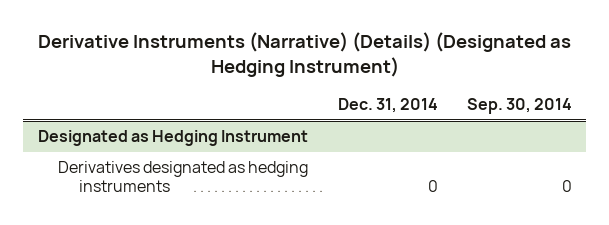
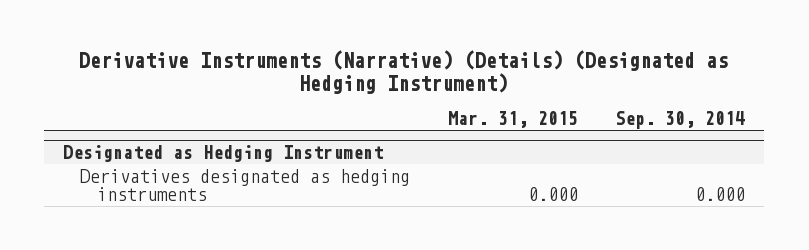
- | Dec. 31, 2014 | Sep. 30, 2014
+ | Mar. 31, 2015 | Sep. 30, 2014
@ Designated as Hedging Instrument
- Derivatives designated as hedging instruments | 0 | 0
+ Derivatives designated as hedging instruments | 0.000 | 0.000

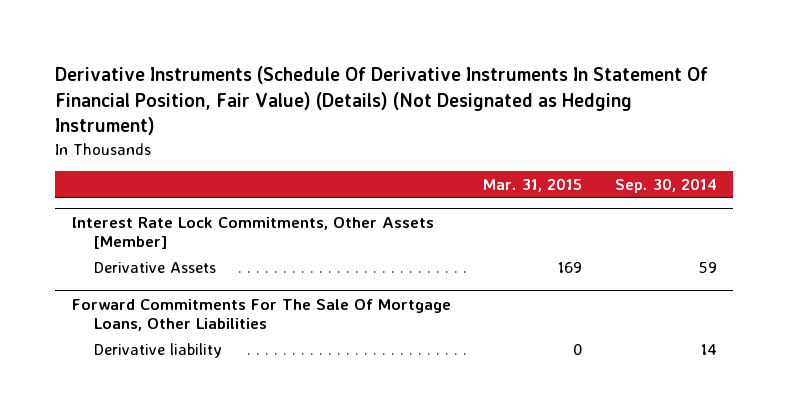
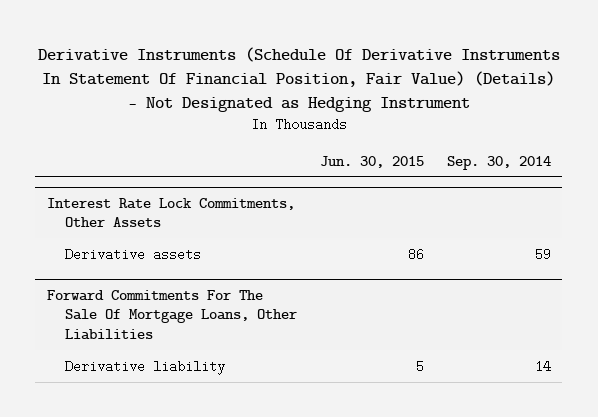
- Derivative Instruments (Schedule Of Derivative Instruments In Statement Of Financial Position, Fair Value) (Details) (Not Designated as Hedging Instrument)
+ Derivative Instruments (Schedule Of Derivative Instruments In Statement Of Financial Position, Fair Value) (Details) - Not Designated as Hedging Instrument
- | Mar. 31, 2015 | Sep. 30, 2014
+ | Jun. 30, 2015 | Sep. 30, 2014
- Interest Rate Lock Commitments, Other Assets [Member]
- Derivative Assets | 169 | 59
+ Interest Rate Lock Commitments, Other Assets
+ Derivative assets | 86 | 59

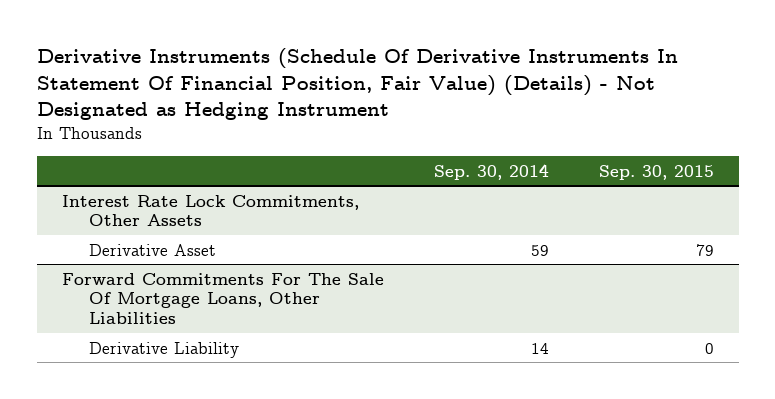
- | Jun. 30, 2015 | Sep. 30, 2014
+ | Sep. 30, 2014 | Sep. 30, 2015
@ Interest Rate Lock Commitments, Other Assets
- Derivative assets | 86 | 59
+ Derivative Asset | 59 | 79
@ Forward Commitments For The Sale Of Mortgage Loans, Other Liabilities
- Derivative liability | 5 | 14
+ Derivative Liability | 14 | 0

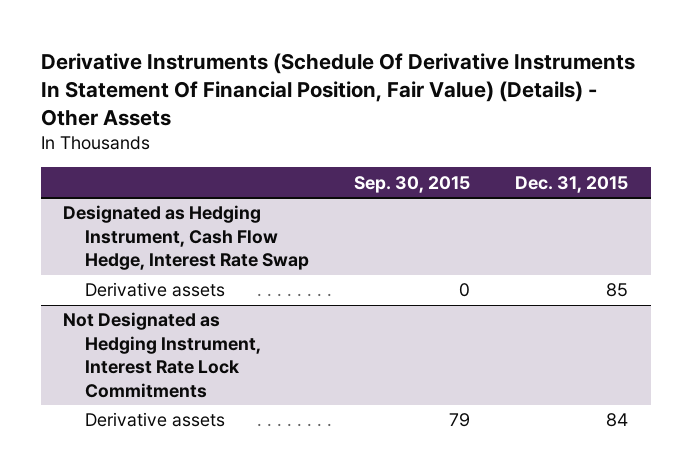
- Derivative Instruments (Schedule Of Derivative Instruments In Statement Of Financial Position, Fair Value) (Details) - Not Designated as Hedging Instrument
+ Derivative Instruments (Schedule Of Derivative Instruments In Statement Of Financial Position, Fair Value) (Details) - Other Assets
- | Sep. 30, 2014 | Sep. 30, 2015
+ | Sep. 30, 2015 | Dec. 31, 2015
- Interest Rate Lock Commitments, Other Assets
- Derivative Asset | 59 | 79
- Forward Commitments For The Sale Of Mortgage Loans, Other Liabilities
- Derivative Liability | 14 | 0
+ Designated as Hedging Instrument, Cash Flow Hedge, Interest Rate Swap
+ Derivative assets | 0 | 85
+ Not Designated as Hedging Instrument, Interest Rate Lock Commitments
+ Derivative assets | 79 | 84

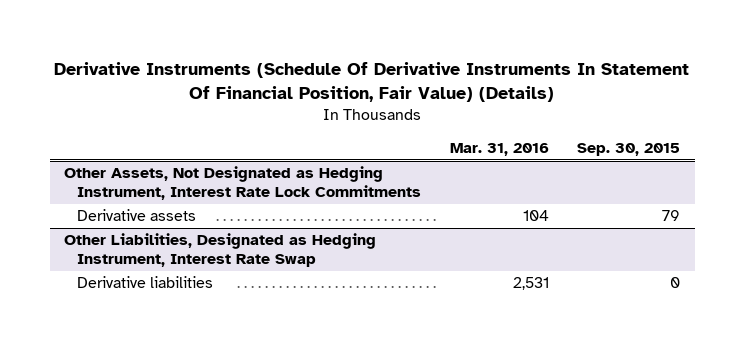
- Derivative Instruments (Schedule Of Derivative Instruments In Statement Of Financial Position, Fair Value) (Details) - Other Assets
+ Derivative Instruments (Schedule Of Derivative Instruments In Statement Of Financial Position, Fair Value) (Details)
- | Sep. 30, 2015 | Dec. 31, 2015
+ | Mar. 31, 2016 | Sep. 30, 2015
- Designated as Hedging Instrument, Cash Flow Hedge, Interest Rate Swap
- Derivative assets | 0 | 85
- Not Designated as Hedging Instrument, Interest Rate Lock Commitments
+ Other Assets, Not Designated as Hedging Instrument, Interest Rate Lock Commitments
+ Other Liabilities, Designated as Hedging Instrument, Interest Rate Swap
+ Derivative liabilities | 2,531 | 0

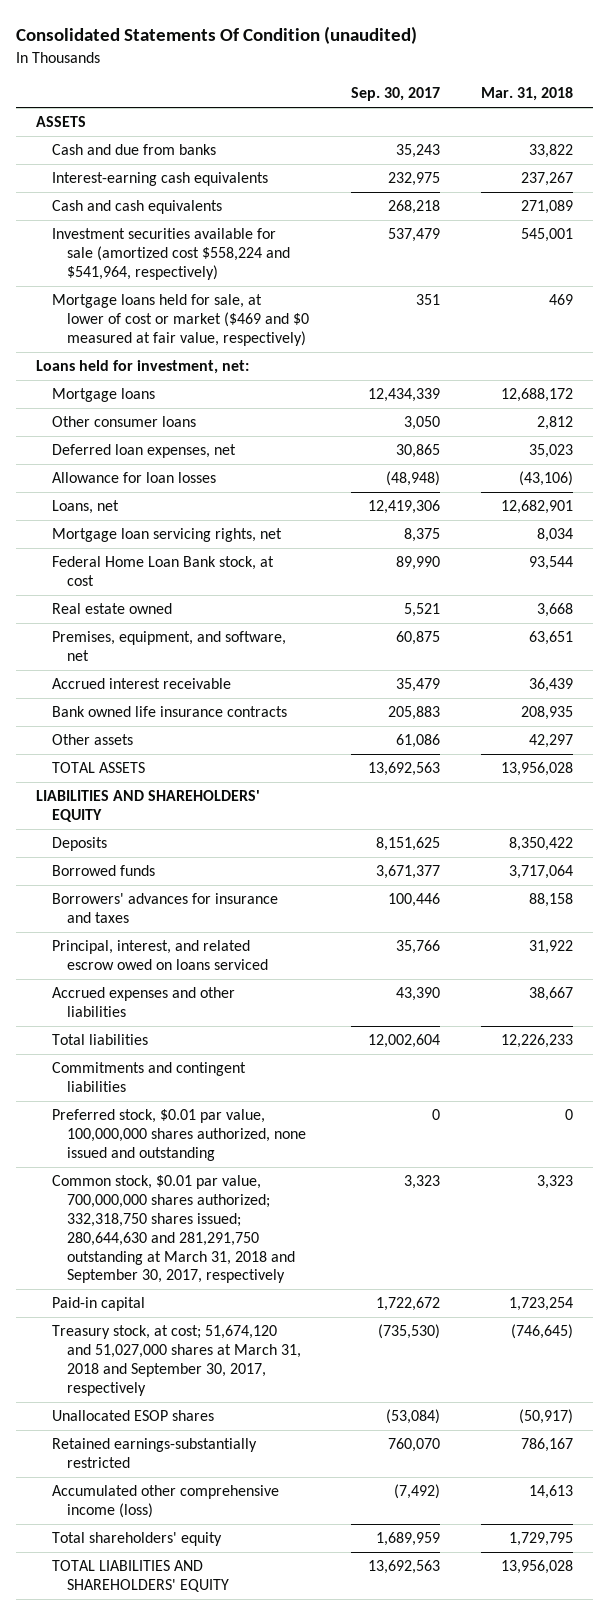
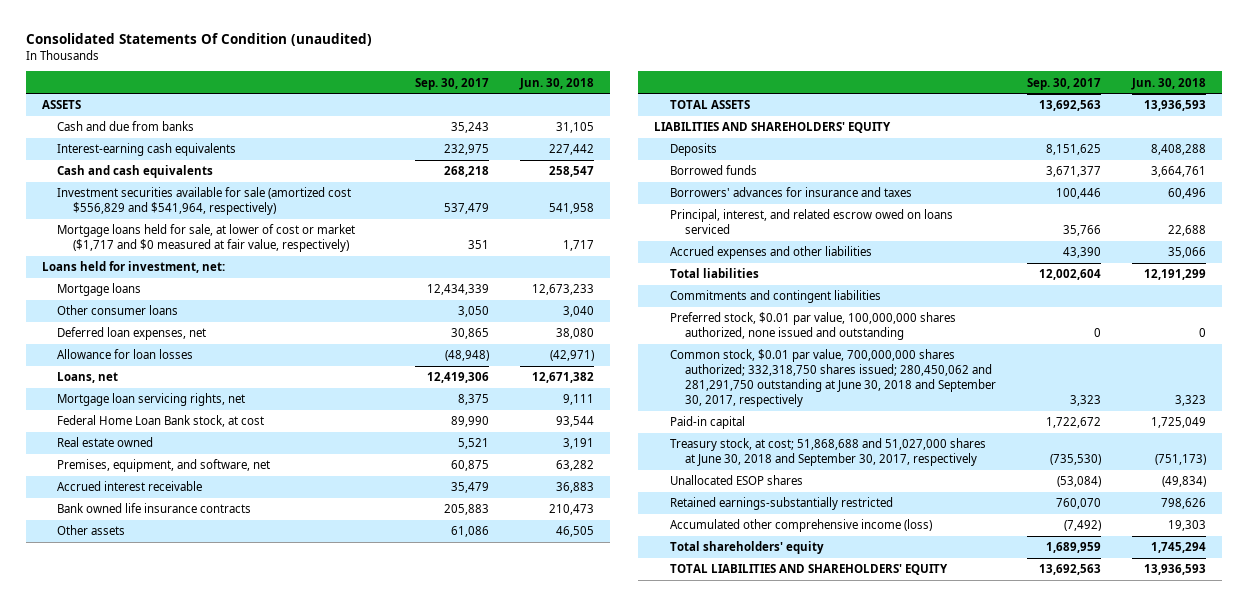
- | Sep. 30, 2017 | Mar. 31, 2018
+ | Sep. 30, 2017 | Jun. 30, 2018
- Investment securities available for sale (amortized cost $558,224 and $541,964, respectively) | 537,479 | 545,001
- Mortgage loans held for sale, at lower of cost or market ($469 and $0 measured at fair value, respectively) | 351 | 469
+ Investment securities available for sale (amortized cost $556,829 and $541,964, respectively) | 537,479 | 541,958
+ Mortgage loans held for sale, at lower of cost or market ($1,717 and $0 measured at fair value, respectively) | 351 | 1,717
- Common stock, $0.01 par value, 700,000,000 shares authorized; 332,318,750 shares issued; 280,644,630 and 281,291,750 outstanding at March 31, 2018 and September 30, 2017, respectively | 3,323 | 3,323
+ Common stock, $0.01 par value, 700,000,000 shares authorized; 332,318,750 shares issued; 280,450,062 and 281,291,750 outstanding at June 30, 2018 and September 30, 2017, respectively | 3,323 | 3,323
- Treasury stock, at cost; 51,674,120 and 51,027,000 shares at March 31, 2018 and September 30, 2017, respectively | (735,530) | (746,645)
+ Treasury stock, at cost; 51,868,688 and 51,027,000 shares at June 30, 2018 and September 30, 2017, respectively | (735,530) | (751,173)

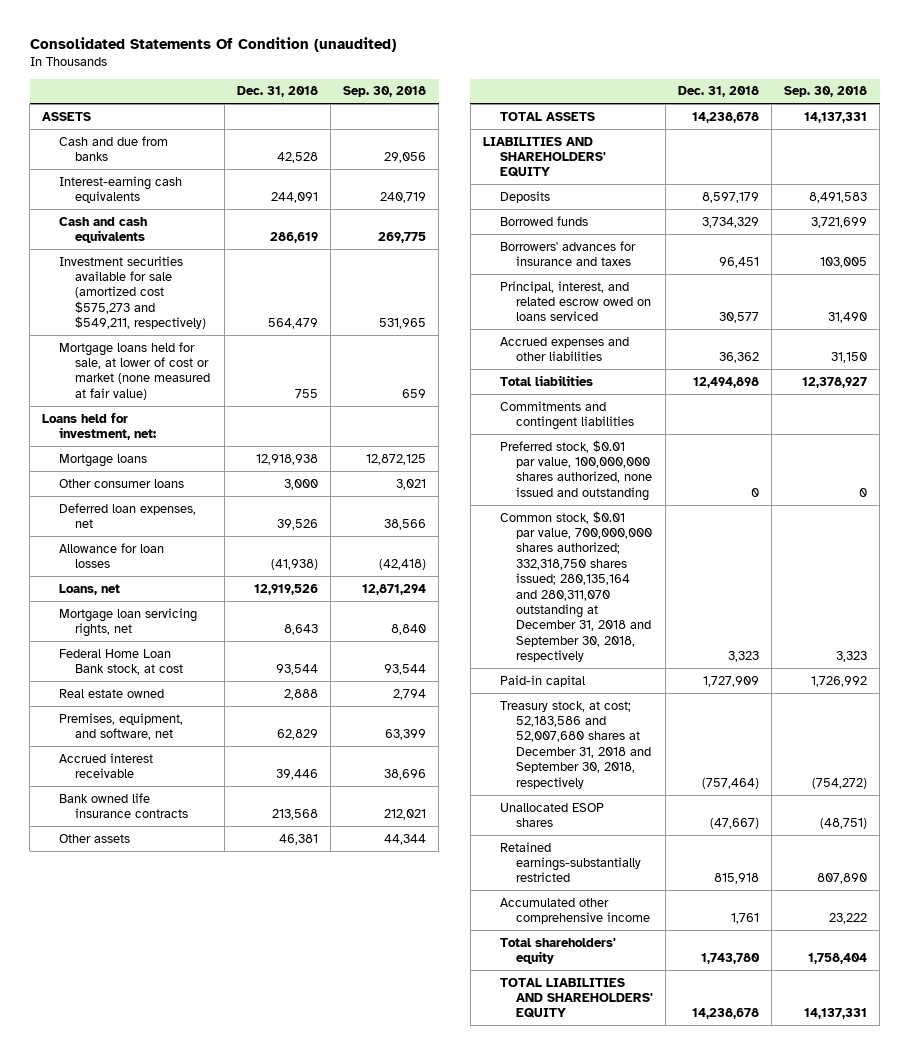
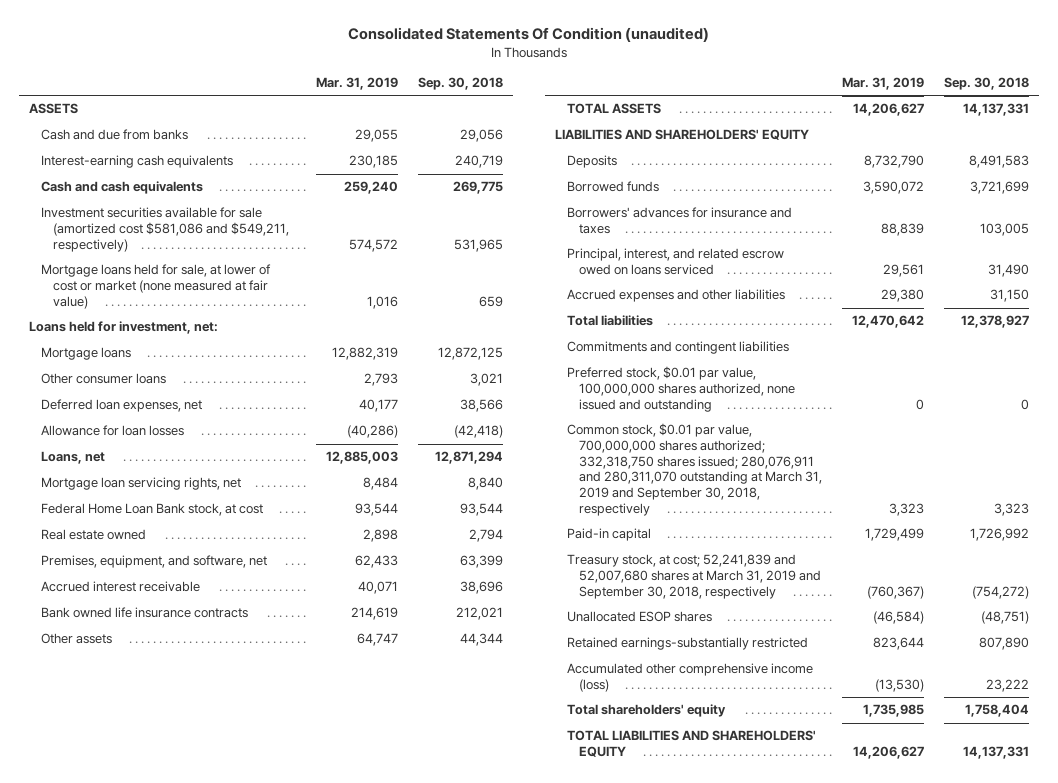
- | Dec. 31, 2018 | Sep. 30, 2018
+ | Mar. 31, 2019 | Sep. 30, 2018
- Investment securities available for sale (amortized cost $575,273 and $549,211, respectively) | 564,479 | 531,965
+ Investment securities available for sale (amortized cost $581,086 and $549,211, respectively) | 574,572 | 531,965
- Common stock, $0.01 par value, 700,000,000 shares authorized; 332,318,750 shares issued; 280,135,164 and 280,311,070 outstanding at December 31, 2018 and September 30, 2018, respectively | 3,323 | 3,323
+ Common stock, $0.01 par value, 700,000,000 shares authorized; 332,318,750 shares issued; 280,076,911 and 280,311,070 outstanding at March 31, 2019 and September 30, 2018, respectively | 3,323 | 3,323
- Treasury stock, at cost; 52,183,586 and 52,007,680 shares at December 31, 2018 and September 30, 2018, respectively | (757,464) | (754,272)
+ Treasury stock, at cost; 52,241,839 and 52,007,680 shares at March 31, 2019 and September 30, 2018, respectively | (760,367) | (754,272)
- Accumulated other comprehensive income | 1,761 | 23,222
+ Accumulated other comprehensive income (loss) | (13,530) | 23,222

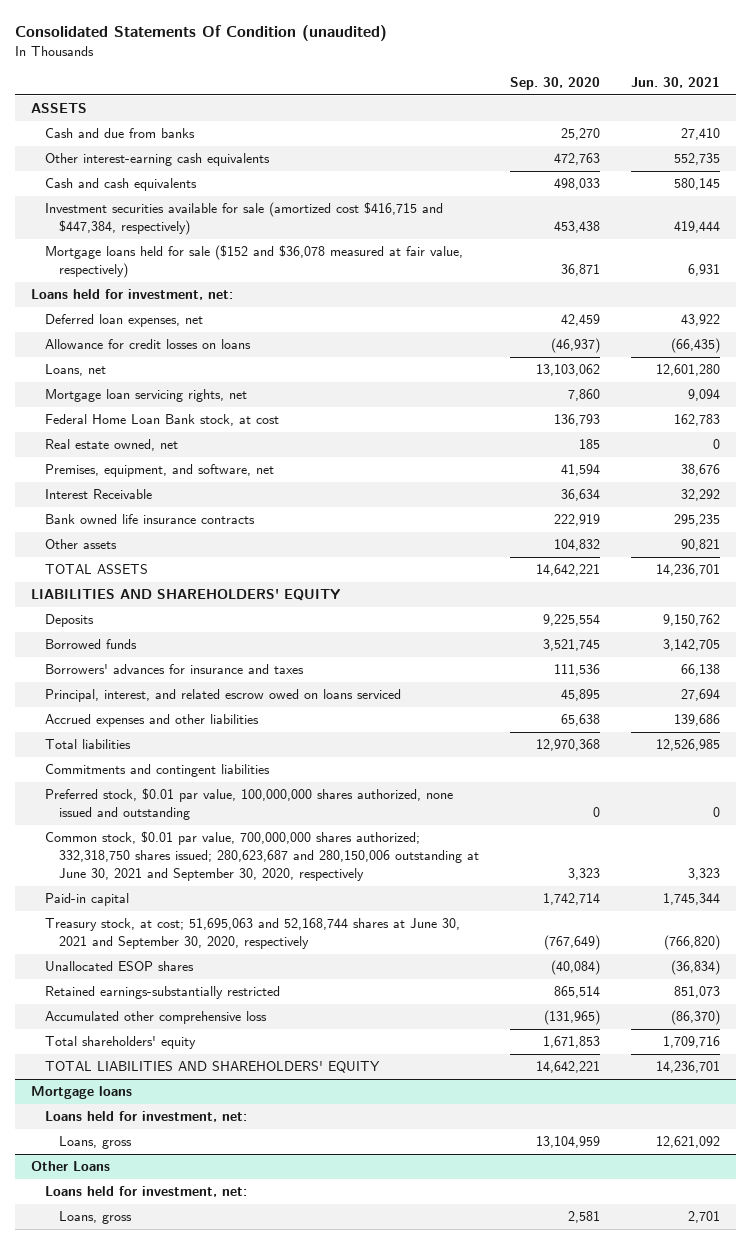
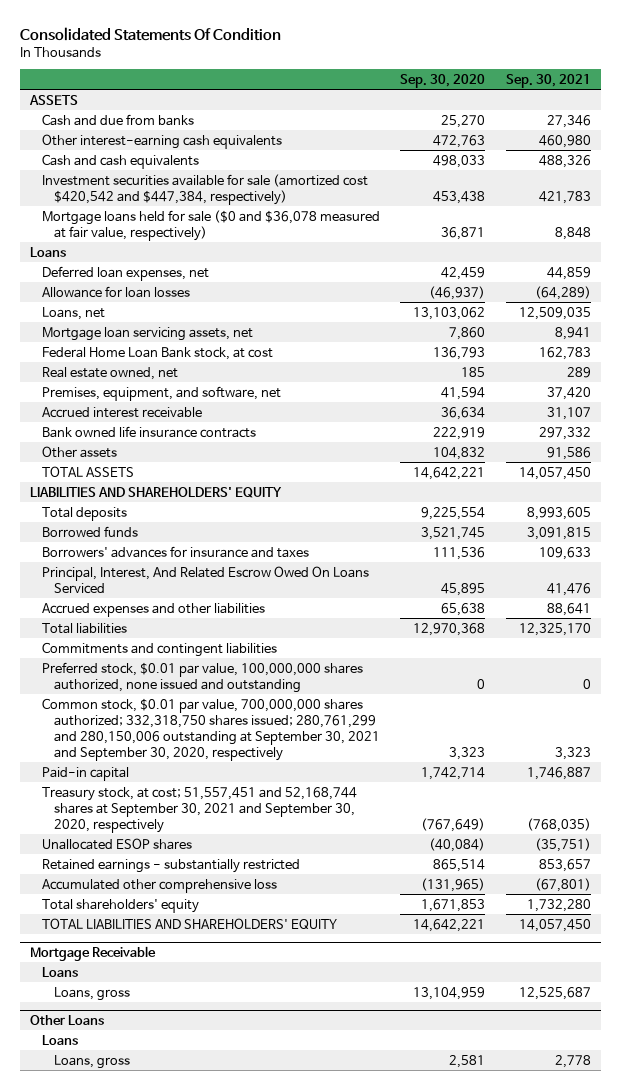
- Consolidated Statements Of Condition (unaudited)
+ Consolidated Statements Of Condition
- | Sep. 30, 2020 | Jun. 30, 2021
+ | Sep. 30, 2020 | Sep. 30, 2021
- Investment securities available for sale (amortized cost $416,715 and $447,384, respectively) | 453,438 | 419,444
- Mortgage loans held for sale ($152 and $36,078 measured at fair value, respectively) | 36,871 | 6,931
- Loans held for investment, net:
+ Investment securities available for sale (amortized cost $420,542 and $447,384, respectively) | 453,438 | 421,783
+ Mortgage loans held for sale ($0 and $36,078 measured at fair value, respectively) | 36,871 | 8,848
+ Loans
- Allowance for credit losses on loans | (46,937) | (66,435)
+ Allowance for loan losses | (46,937) | (64,289)
- Mortgage loan servicing rights, net | 7,860 | 9,094
+ Mortgage loan servicing assets, net | 7,860 | 8,941
- Interest Receivable | 36,634 | 32,292
+ Accrued interest receivable | 36,634 | 31,107
- Deposits | 9,225,554 | 9,150,762
+ Total deposits | 9,225,554 | 8,993,605
- Principal, interest, and related escrow owed on loans serviced | 45,895 | 27,694
+ Principal, Interest, And Related Escrow Owed On Loans Serviced | 45,895 | 41,476
- Common stock, $0.01 par value, 700,000,000 shares authorized; 332,318,750 shares issued; 280,623,687 and 280,150,006 outstanding at June 30, 2021 and September 30, 2020, respectively | 3,323 | 3,323
+ Common stock, $0.01 par value, 700,000,000 shares authorized; 332,318,750 shares issued; 280,761,299 and 280,150,006 outstanding at September 30, 2021 and September 30, 2020, respectively | 3,323 | 3,323
- Treasury stock, at cost; 51,695,063 and 52,168,744 shares at June 30, 2021 and September 30, 2020, respectively | (767,649) | (766,820)
+ Treasury stock, at cost; 51,557,451 and 52,168,744 shares at September 30, 2021 and September 30, 2020, respectively | (767,649) | (768,035)
- Retained earnings-substantially restricted | 865,514 | 851,073
+ Retained earnings - substantially restricted | 865,514 | 853,657
- Mortgage loans
- Loans held for investment, net:
+ Mortgage Receivable
+ Loans
@ Other Loans
- Loans held for investment, net:
+ Loans

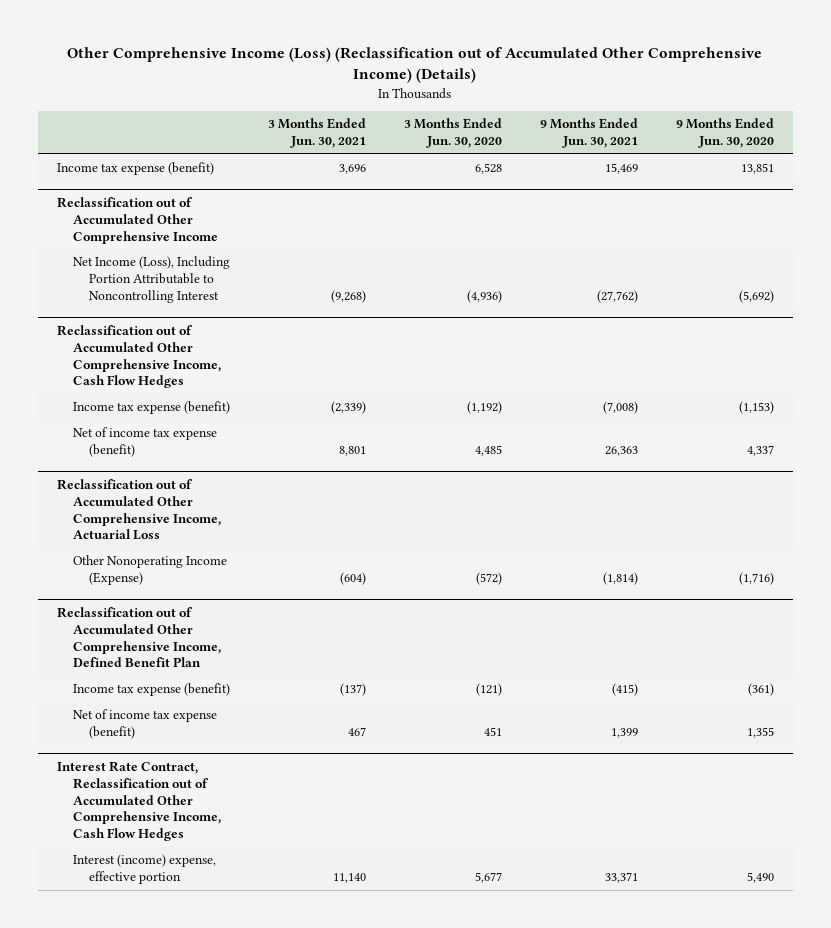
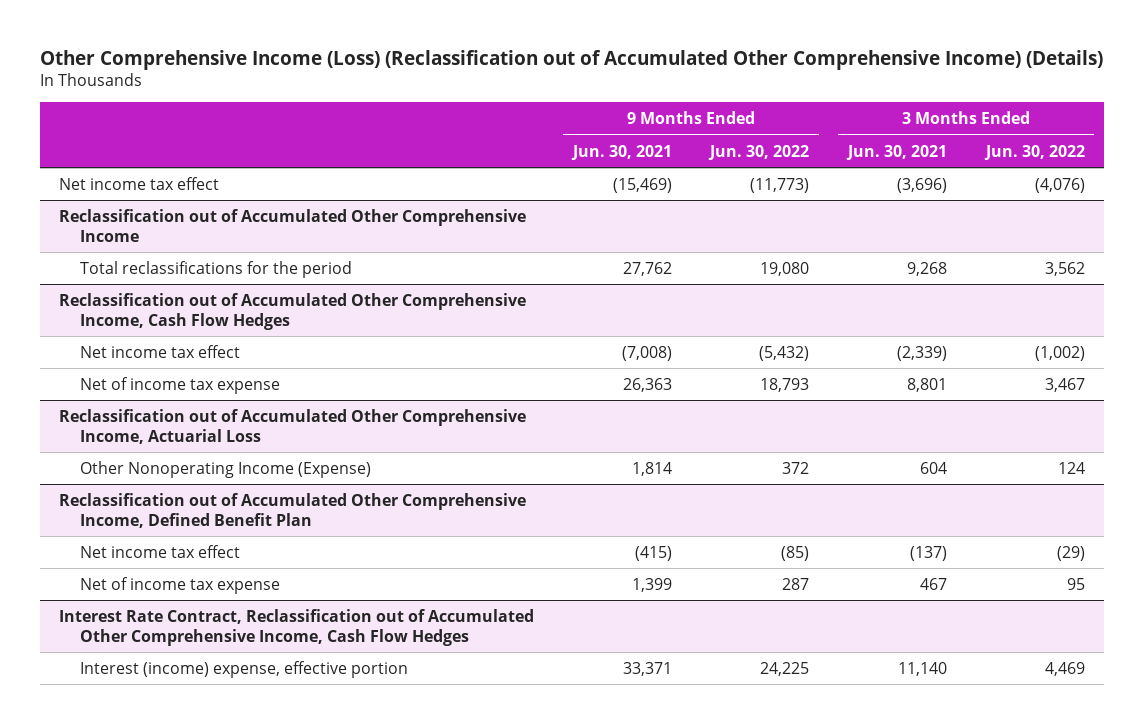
- | 3 Months Ended Jun. 30, 2021 | 3 Months Ended Jun. 30, 2020 | 9 Months Ended Jun. 30, 2021 | 9 Months Ended Jun. 30, 2020
+ | 9 Months Ended Jun. 30, 2021 | 9 Months Ended Jun. 30, 2022 | 3 Months Ended Jun. 30, 2021 | 3 Months Ended Jun. 30, 2022
- Income tax expense (benefit) | 3,696 | 6,528 | 15,469 | 13,851
+ Net income tax effect | (15,469) | (11,773) | (3,696) | (4,076)
@ Reclassification out of Accumulated Other Comprehensive Income
- Net Income (Loss), Including Portion Attributable to Noncontrolling Interest | (9,268) | (4,936) | (27,762) | (5,692)
+ Total reclassifications for the period | 27,762 | 19,080 | 9,268 | 3,562
@ Reclassification out of Accumulated Other Comprehensive Income, Cash Flow Hedges
- Income tax expense (benefit) | (2,339) | (1,192) | (7,008) | (1,153)
- Net of income tax expense (benefit) | 8,801 | 4,485 | 26,363 | 4,337
+ Net income tax effect | (7,008) | (5,432) | (2,339) | (1,002)
+ Net of income tax expense | 26,363 | 18,793 | 8,801 | 3,467
@ Reclassification out of Accumulated Other Comprehensive Income, Actuarial Loss
- Other Nonoperating Income (Expense) | (604) | (572) | (1,814) | (1,716)
+ Other Nonoperating Income (Expense) | 1,814 | 372 | 604 | 124
@ Reclassification out of Accumulated Other Comprehensive Income, Defined Benefit Plan
- Income tax expense (benefit) | (137) | (121) | (415) | (361)
- Net of income tax expense (benefit) | 467 | 451 | 1,399 | 1,355
+ Net income tax effect | (415) | (85) | (137) | (29)
+ Net of income tax expense | 1,399 | 287 | 467 | 95

